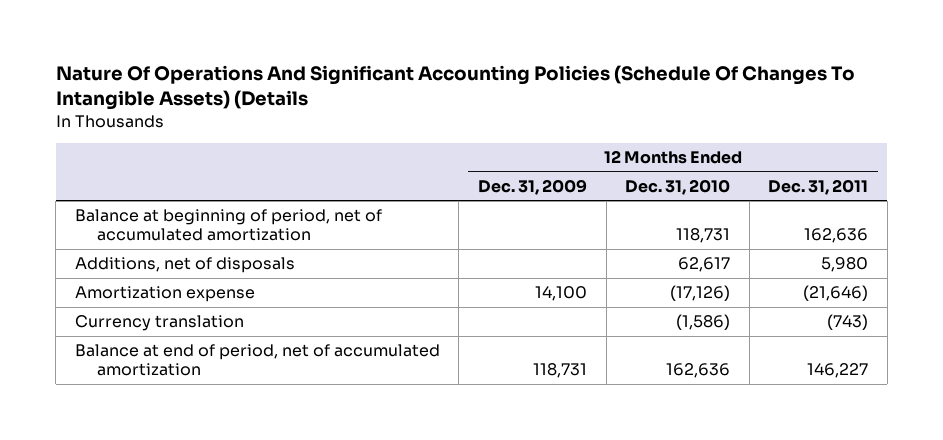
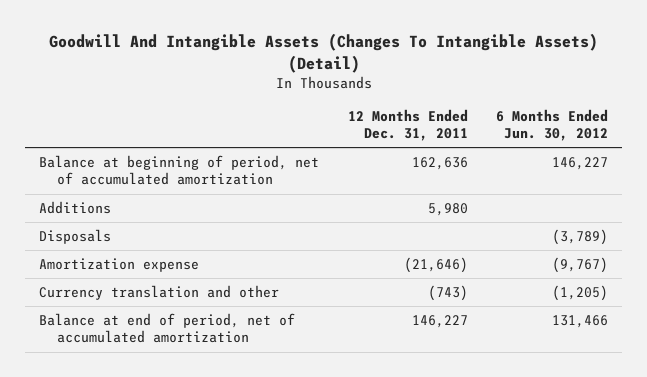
- Nature Of Operations And Significant Accounting Policies (Schedule Of Changes To Intangible Assets) (Details
+ Goodwill And Intangible Assets (Changes To Intangible Assets) (Detail)
- | 12 Months Ended Dec. 31, 2009 | 12 Months Ended Dec. 31, 2010 | 12 Months Ended Dec. 31, 2011
+ | 12 Months Ended Dec. 31, 2011 | 6 Months Ended Jun. 30, 2012
- Additions, net of disposals | | 62,617 | 5,980
+ Additions | 5,980 |
+ Disposals | | (3,789)
- Currency translation | | (1,586) | (743)
+ Currency translation and other | (743) | (1,205)

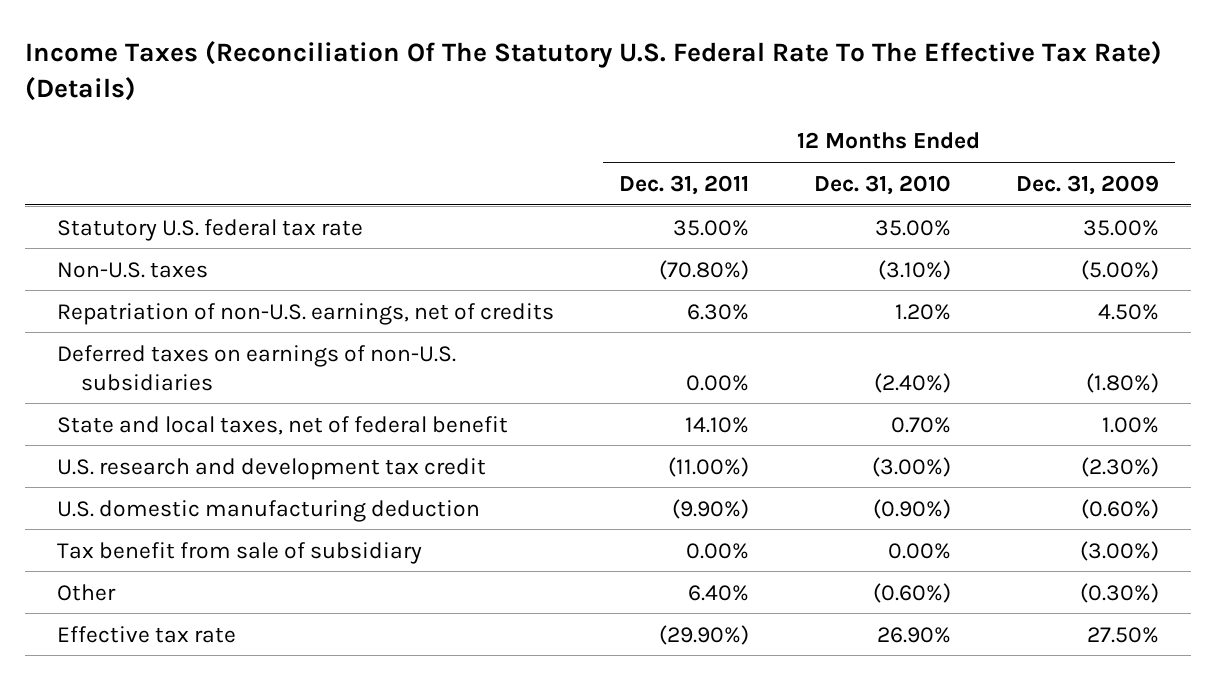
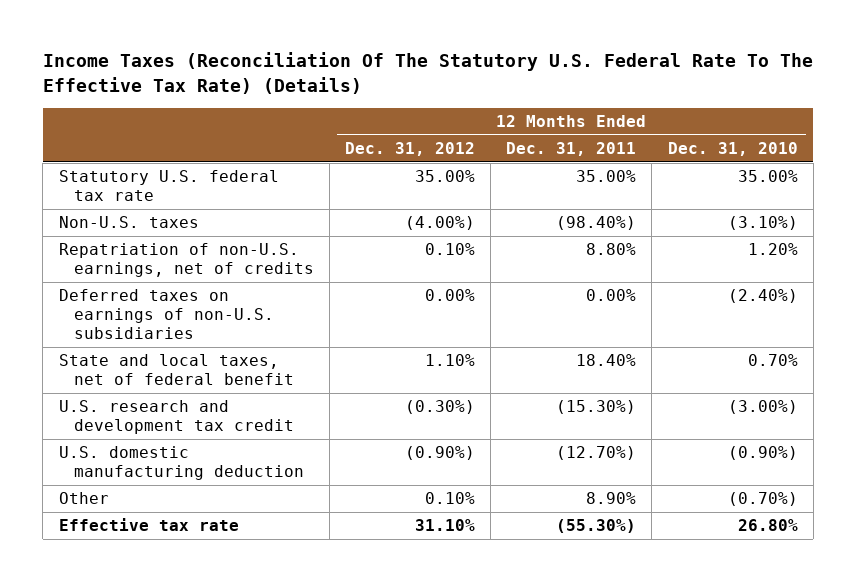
- | 12 Months Ended Dec. 31, 2011 | 12 Months Ended Dec. 31, 2010 | 12 Months Ended Dec. 31, 2009
+ | 12 Months Ended Dec. 31, 2012 | 12 Months Ended Dec. 31, 2011 | 12 Months Ended Dec. 31, 2010
- Non-U.S. taxes | (70.80%) | (3.10%) | (5.00%)
- Repatriation of non-U.S. earnings, net of credits | 6.30% | 1.20% | 4.50%
+ Non-U.S. taxes | (4.00%) | (98.40%) | (3.10%)
+ Repatriation of non-U.S. earnings, net of credits | 0.10% | 8.80% | 1.20%
- State and local taxes, net of federal benefit | 14.10% | 0.70% | 1.00%
- U.S. research and development tax credit | (11.00%) | (3.00%) | (2.30%)
- U.S. domestic manufacturing deduction | (9.90%) | (0.90%) | (0.60%)
- Tax benefit from sale of subsidiary | 0.00% | 0.00% | (3.00%)
- Other | 6.40% | (0.60%) | (0.30%)
- Effective tax rate | (29.90%) | 26.90% | 27.50%
+ State and local taxes, net of federal benefit | 1.10% | 18.40% | 0.70%
+ U.S. research and development tax credit | (0.30%) | (15.30%) | (3.00%)
+ U.S. domestic manufacturing deduction | (0.90%) | (12.70%) | (0.90%)
+ Other | 0.10% | 8.90% | (0.70%)
+ Effective tax rate | 31.10% | (55.30%) | 26.80%

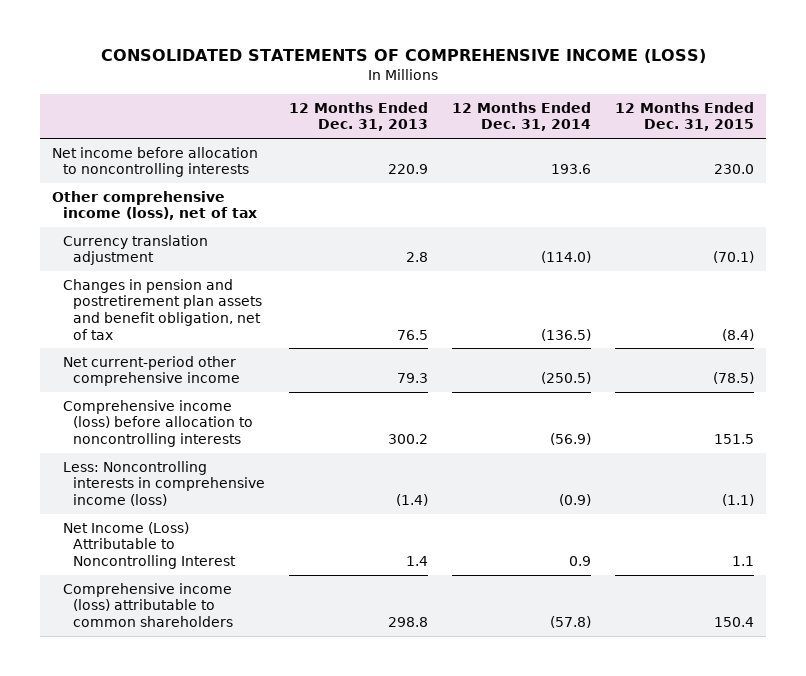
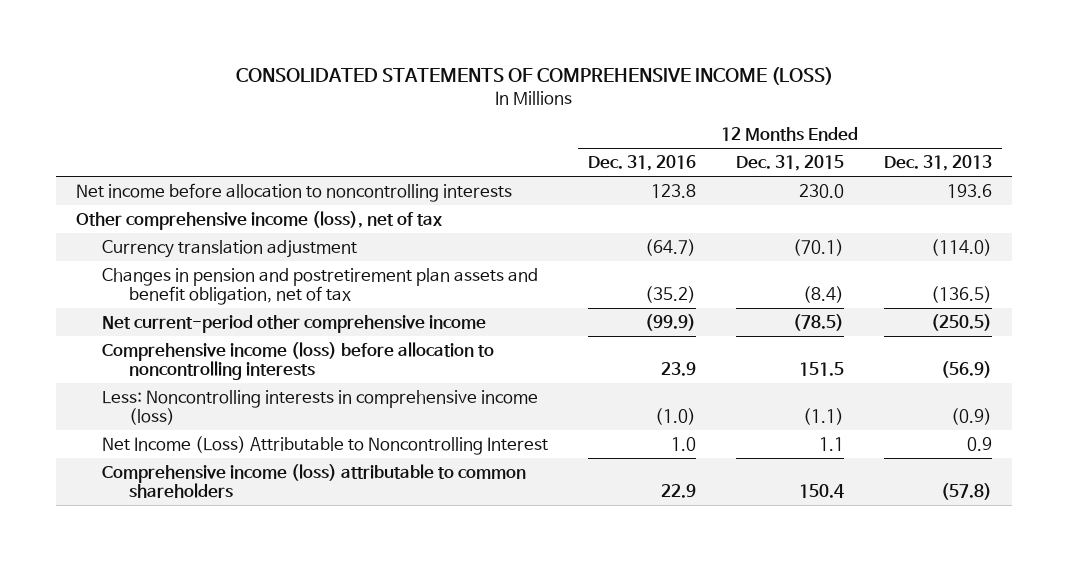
- | 12 Months Ended Dec. 31, 2013 | 12 Months Ended Dec. 31, 2014 | 12 Months Ended Dec. 31, 2015
+ | 12 Months Ended Dec. 31, 2016 | 12 Months Ended Dec. 31, 2015 | 12 Months Ended Dec. 31, 2013
- Net income before allocation to noncontrolling interests | 220.9 | 193.6 | 230.0
+ Net income before allocation to noncontrolling interests | 123.8 | 230.0 | 193.6
- Currency translation adjustment | 2.8 | (114.0) | (70.1)
- Changes in pension and postretirement plan assets and benefit obligation, net of tax | 76.5 | (136.5) | (8.4)
- Net current-period other comprehensive income | 79.3 | (250.5) | (78.5)
- Comprehensive income (loss) before allocation to noncontrolling interests | 300.2 | (56.9) | 151.5
- Less: Noncontrolling interests in comprehensive income (loss) | (1.4) | (0.9) | (1.1)
- Net Income (Loss) Attributable to Noncontrolling Interest | 1.4 | 0.9 | 1.1
- Comprehensive income (loss) attributable to common shareholders | 298.8 | (57.8) | 150.4
+ Currency translation adjustment | (64.7) | (70.1) | (114.0)
+ Changes in pension and postretirement plan assets and benefit obligation, net of tax | (35.2) | (8.4) | (136.5)
+ Net current-period other comprehensive income | (99.9) | (78.5) | (250.5)
+ Comprehensive income (loss) before allocation to noncontrolling interests | 23.9 | 151.5 | (56.9)
+ Less: Noncontrolling interests in comprehensive income (loss) | (1.0) | (1.1) | (0.9)
+ Net Income (Loss) Attributable to Noncontrolling Interest | 1.0 | 1.1 | 0.9
+ Comprehensive income (loss) attributable to common shareholders | 22.9 | 150.4 | (57.8)

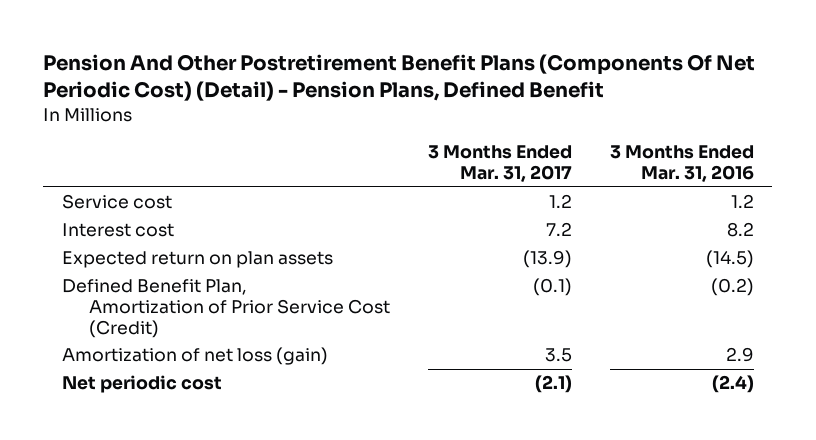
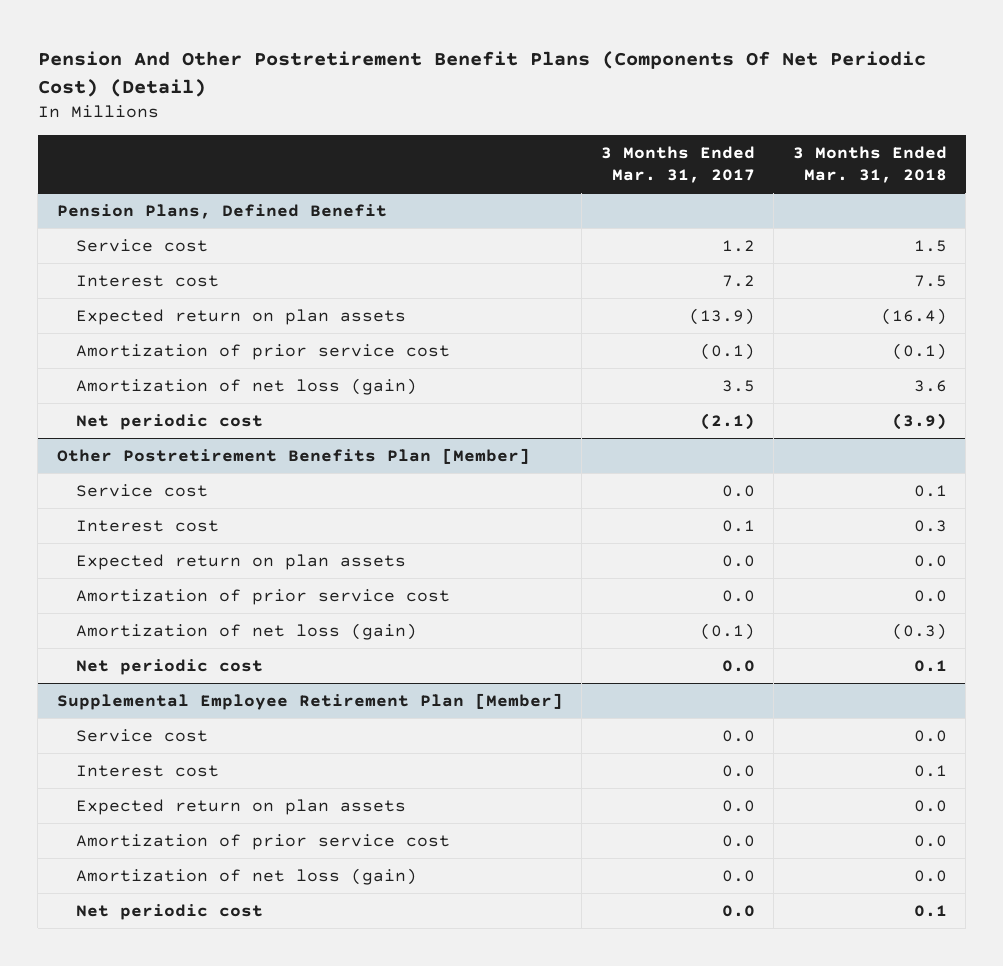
- Pension And Other Postretirement Benefit Plans (Components Of Net Periodic Cost) (Detail) - Pension Plans, Defined Benefit
+ Pension And Other Postretirement Benefit Plans (Components Of Net Periodic Cost) (Detail)
- | 3 Months Ended Mar. 31, 2017 | 3 Months Ended Mar. 31, 2016
+ | 3 Months Ended Mar. 31, 2017 | 3 Months Ended Mar. 31, 2018
+ Pension Plans, Defined Benefit
- Defined Benefit Plan, Amortization of Prior Service Cost (Credit) | (0.1) | (0.2)
+ Amortization of prior service cost | (0.1) | (0.1)
+ Other Postretirement Benefits Plan [Member]
+ Service cost | 0.0 | 0.1
+ Interest cost | 0.1 | 0.3
+ Expected return on plan assets | 0.0 | 0.0
+ Amortization of prior service cost | 0.0 | 0.0
+ Amortization of net loss (gain) | (0.1) | (0.3)
+ Net periodic cost | 0.0 | 0.1
+ Supplemental Employee Retirement Plan [Member]
+ Service cost | 0.0 | 0.0
+ Interest cost | 0.0 | 0.1
+ Expected return on plan assets | 0.0 | 0.0
+ Amortization of prior service cost | 0.0 | 0.0
+ Amortization of net loss (gain) | 0.0 | 0.0
+ Net periodic cost | 0.0 | 0.1

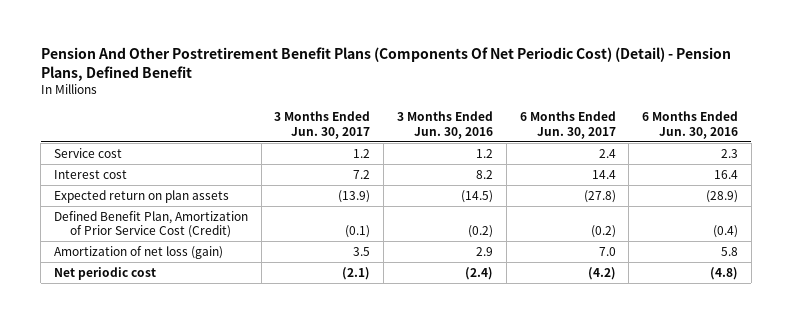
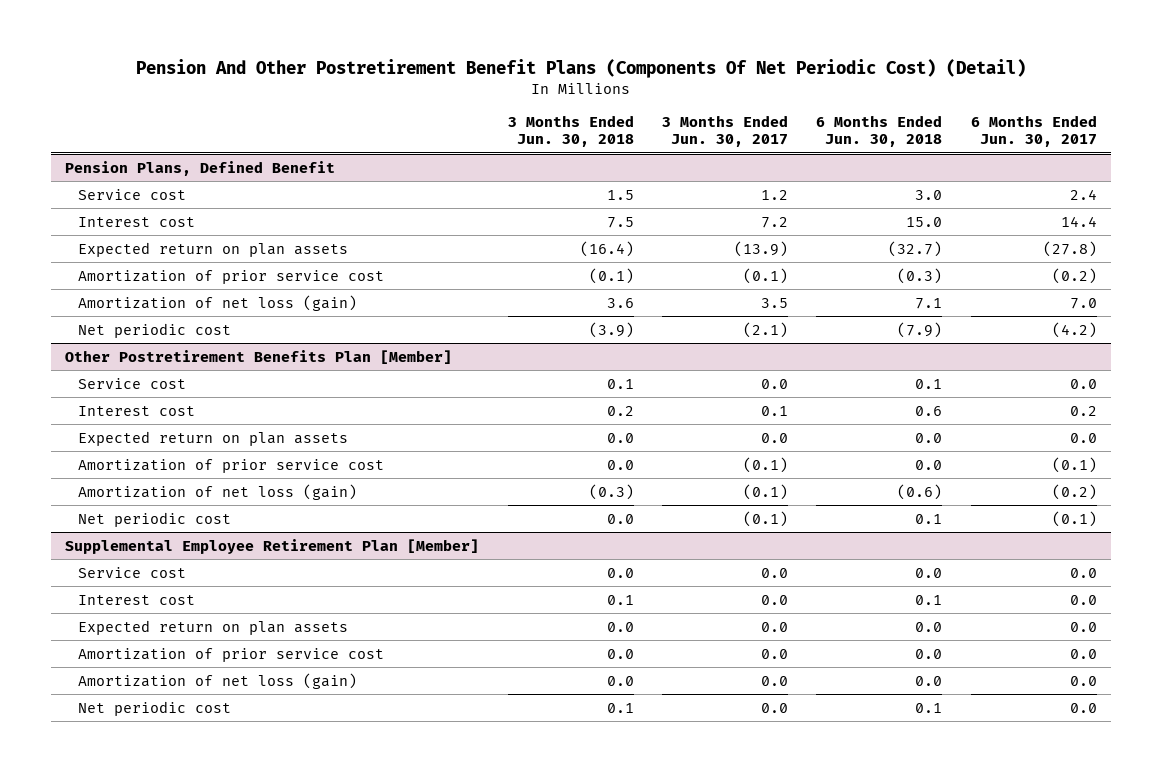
- Pension And Other Postretirement Benefit Plans (Components Of Net Periodic Cost) (Detail) - Pension Plans, Defined Benefit
+ Pension And Other Postretirement Benefit Plans (Components Of Net Periodic Cost) (Detail)
- | 3 Months Ended Jun. 30, 2017 | 3 Months Ended Jun. 30, 2016 | 6 Months Ended Jun. 30, 2017 | 6 Months Ended Jun. 30, 2016
+ | 3 Months Ended Jun. 30, 2018 | 3 Months Ended Jun. 30, 2017 | 6 Months Ended Jun. 30, 2018 | 6 Months Ended Jun. 30, 2017
+ Pension Plans, Defined Benefit
- Defined Benefit Plan, Amortization of Prior Service Cost (Credit) | (0.1) | (0.2) | (0.2) | (0.4)
+ Amortization of prior service cost | (0.1) | (0.1) | (0.3) | (0.2)
+ Other Postretirement Benefits Plan [Member]
+ Service cost | 0.1 | 0.0 | 0.1 | 0.0
+ Interest cost | 0.2 | 0.1 | 0.6 | 0.2
+ Expected return on plan assets | 0.0 | 0.0 | 0.0 | 0.0
+ Amortization of prior service cost | 0.0 | (0.1) | 0.0 | (0.1)
+ Amortization of net loss (gain) | (0.3) | (0.1) | (0.6) | (0.2)
+ Net periodic cost | 0.0 | (0.1) | 0.1 | (0.1)
+ Supplemental Employee Retirement Plan [Member]
+ Service cost | 0.0 | 0.0 | 0.0 | 0.0
+ Interest cost | 0.1 | 0.0 | 0.1 | 0.0
+ Expected return on plan assets | 0.0 | 0.0 | 0.0 | 0.0
+ Amortization of prior service cost | 0.0 | 0.0 | 0.0 | 0.0
+ Amortization of net loss (gain) | 0.0 | 0.0 | 0.0 | 0.0
+ Net periodic cost | 0.1 | 0.0 | 0.1 | 0.0

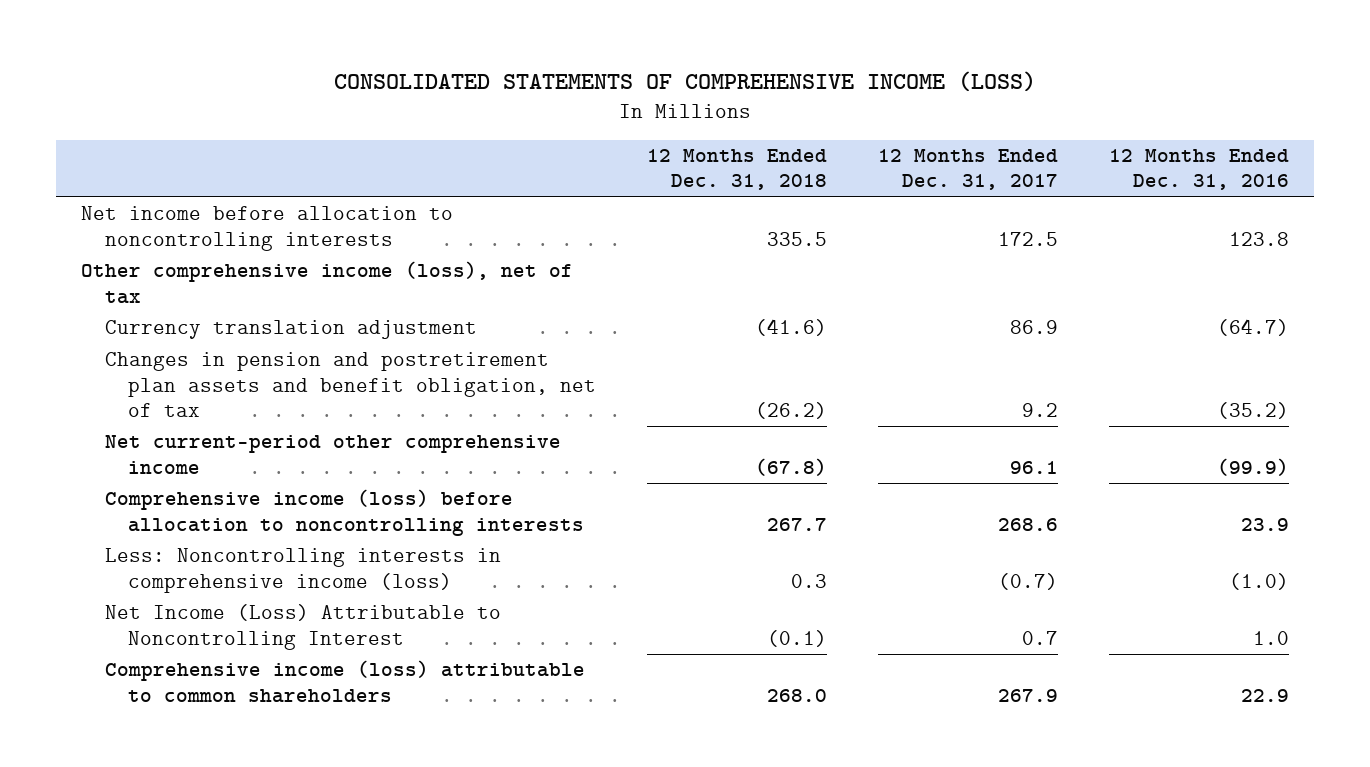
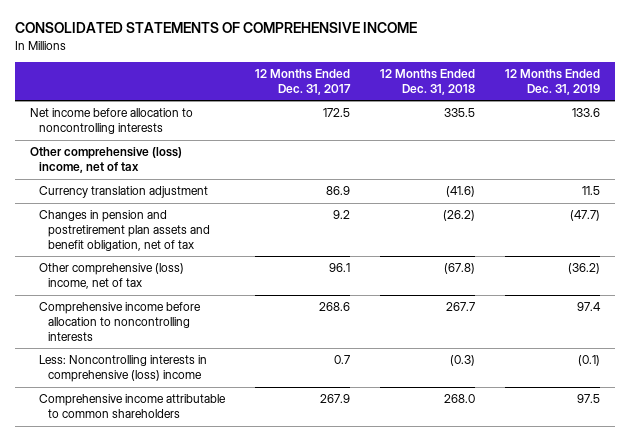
- CONSOLIDATED STATEMENTS OF COMPREHENSIVE INCOME (LOSS)
+ CONSOLIDATED STATEMENTS OF COMPREHENSIVE INCOME
- | 12 Months Ended Dec. 31, 2018 | 12 Months Ended Dec. 31, 2017 | 12 Months Ended Dec. 31, 2016
+ | 12 Months Ended Dec. 31, 2017 | 12 Months Ended Dec. 31, 2018 | 12 Months Ended Dec. 31, 2019
- Other comprehensive income (loss), net of tax
+ Other comprehensive (loss) income, net of tax
- Net current-period other comprehensive income | (67.8) | 96.1 | (99.9)
- Comprehensive income (loss) before allocation to noncontrolling interests | 267.7 | 268.6 | 23.9
- Less: Noncontrolling interests in comprehensive income (loss) | 0.3 | (0.7) | (1.0)
- Net Income (Loss) Attributable to Noncontrolling Interest | (0.1) | 0.7 | 1.0
- Comprehensive income (loss) attributable to common shareholders | 268.0 | 267.9 | 22.9
+ Other comprehensive (loss) income, net of tax | 96.1 | (67.8) | (36.2)
+ Comprehensive income before allocation to noncontrolling interests | 268.6 | 267.7 | 97.4
+ Less: Noncontrolling interests in comprehensive (loss) income | 0.7 | (0.3) | (0.1)
+ Comprehensive income attributable to common shareholders | 267.9 | 268.0 | 97.5

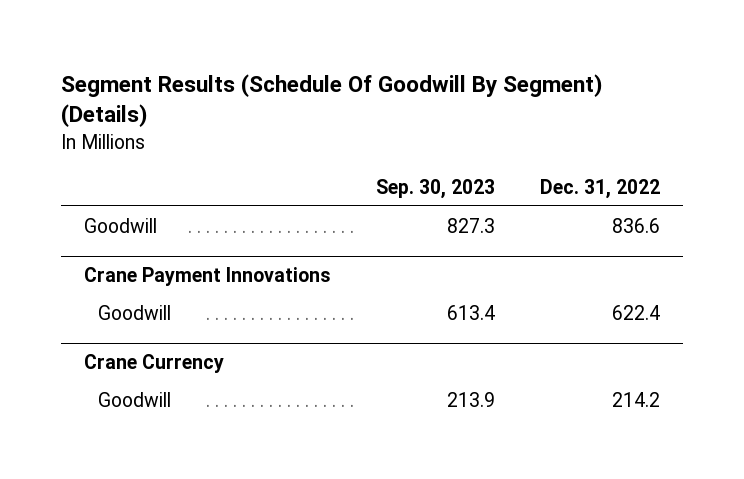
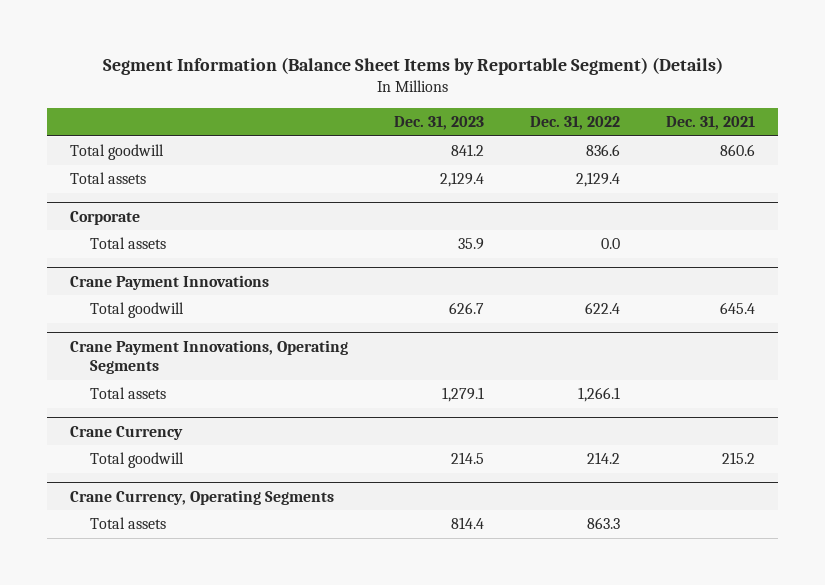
- Segment Results (Schedule Of Goodwill By Segment) (Details)
+ Segment Information (Balance Sheet Items by Reportable Segment) (Details)
- | Sep. 30, 2023 | Dec. 31, 2022
+ | Dec. 31, 2023 | Dec. 31, 2022 | Dec. 31, 2021
- Goodwill | 827.3 | 836.6
+ Total goodwill | 841.2 | 836.6 | 860.6
+ Total assets | 2,129.4 | 2,129.4 |
+ Corporate
+ Total assets | 35.9 | 0.0 |
@ Crane Payment Innovations
- Goodwill | 613.4 | 622.4
+ Total goodwill | 626.7 | 622.4 | 645.4
+ Crane Payment Innovations, Operating Segments
+ Total assets | 1,279.1 | 1,266.1 |
@ Crane Currency
- Goodwill | 213.9 | 214.2
+ Total goodwill | 214.5 | 214.2 | 215.2
+ Crane Currency, Operating Segments
+ Total assets | 814.4 | 863.3 |

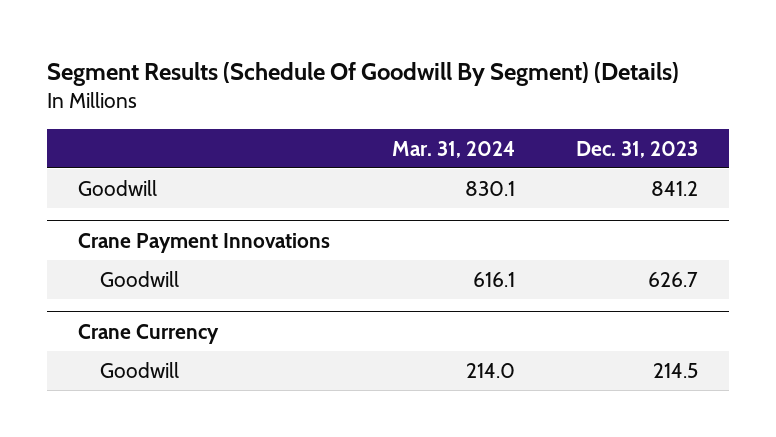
- Segment Information (Balance Sheet Items by Reportable Segment) (Details)
+ Segment Results (Schedule Of Goodwill By Segment) (Details)
- | Dec. 31, 2023 | Dec. 31, 2022 | Dec. 31, 2021
+ | Mar. 31, 2024 | Dec. 31, 2023
- Total goodwill | 841.2 | 836.6 | 860.6
- Total assets | 2,129.4 | 2,129.4 |
- Corporate
- Total assets | 35.9 | 0.0 |
+ Goodwill | 830.1 | 841.2
@ Crane Payment Innovations
- Total goodwill | 626.7 | 622.4 | 645.4
- Crane Payment Innovations, Operating Segments
- Total assets | 1,279.1 | 1,266.1 |
@ Crane Payment Innovations
+ Goodwill | 616.1 | 626.7
@ Crane Currency
- Total goodwill | 214.5 | 214.2 | 215.2
- Crane Currency, Operating Segments
- Total assets | 814.4 | 863.3 |
@ Crane Currency
+ Goodwill | 214.0 | 214.5

